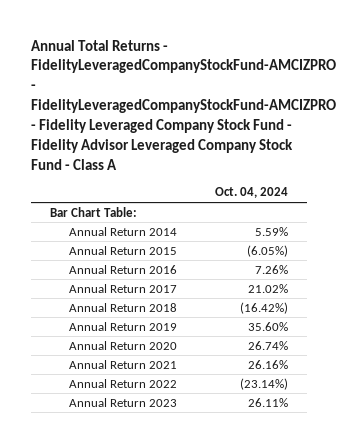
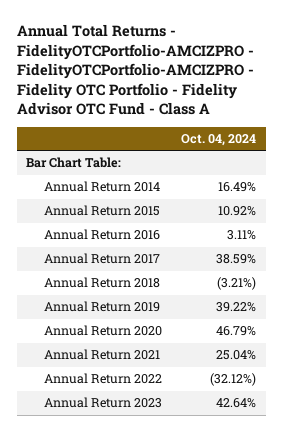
- Annual Total Returns - FidelityLeveragedCompanyStockFund-AMCIZPRO - FidelityLeveragedCompanyStockFund-AMCIZPRO - Fidelity Leveraged Company Stock Fund - Fidelity Advisor Leveraged Company Stock Fund - Class A
+ Annual Total Returns - FidelityOTCPortfolio-AMCIZPRO - FidelityOTCPortfolio-AMCIZPRO - Fidelity OTC Portfolio - Fidelity Advisor OTC Fund - Class A
- Annual Return 2014 | 5.59%
- Annual Return 2015 | (6.05%)
- Annual Return 2016 | 7.26%
- Annual Return 2017 | 21.02%
- Annual Return 2018 | (16.42%)
- Annual Return 2019 | 35.60%
- Annual Return 2020 | 26.74%
- Annual Return 2021 | 26.16%
- Annual Return 2022 | (23.14%)
- Annual Return 2023 | 26.11%
+ Annual Return 2014 | 16.49%
+ Annual Return 2015 | 10.92%
+ Annual Return 2016 | 3.11%
+ Annual Return 2017 | 38.59%
+ Annual Return 2018 | (3.21%)
+ Annual Return 2019 | 39.22%
+ Annual Return 2020 | 46.79%
+ Annual Return 2021 | 25.04%
+ Annual Return 2022 | (32.12%)
+ Annual Return 2023 | 42.64%

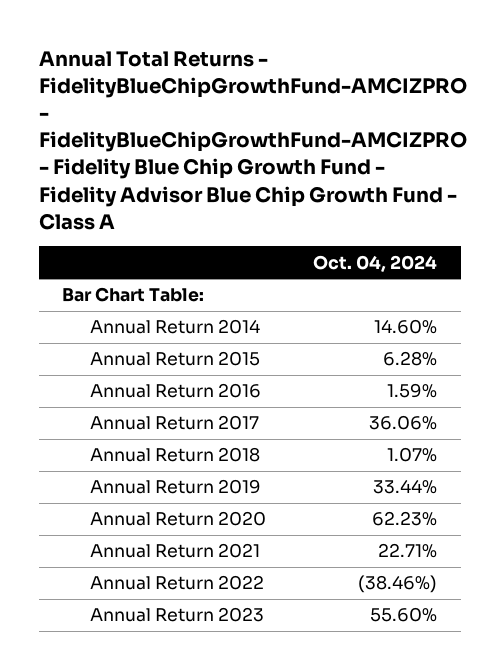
- Annual Total Returns - FidelityOTCPortfolio-AMCIZPRO - FidelityOTCPortfolio-AMCIZPRO - Fidelity OTC Portfolio - Fidelity Advisor OTC Fund - Class A
+ Annual Total Returns - FidelityBlueChipGrowthFund-AMCIZPRO - FidelityBlueChipGrowthFund-AMCIZPRO - Fidelity Blue Chip Growth Fund - Fidelity Advisor Blue Chip Growth Fund - Class A
- Annual Return 2014 | 16.49%
- Annual Return 2015 | 10.92%
- Annual Return 2016 | 3.11%
- Annual Return 2017 | 38.59%
- Annual Return 2018 | (3.21%)
- Annual Return 2019 | 39.22%
- Annual Return 2020 | 46.79%
- Annual Return 2021 | 25.04%
- Annual Return 2022 | (32.12%)
- Annual Return 2023 | 42.64%
+ Annual Return 2014 | 14.60%
+ Annual Return 2015 | 6.28%
+ Annual Return 2016 | 1.59%
+ Annual Return 2017 | 36.06%
+ Annual Return 2018 | 1.07%
+ Annual Return 2019 | 33.44%
+ Annual Return 2020 | 62.23%
+ Annual Return 2021 | 22.71%
+ Annual Return 2022 | (38.46%)
+ Annual Return 2023 | 55.60%

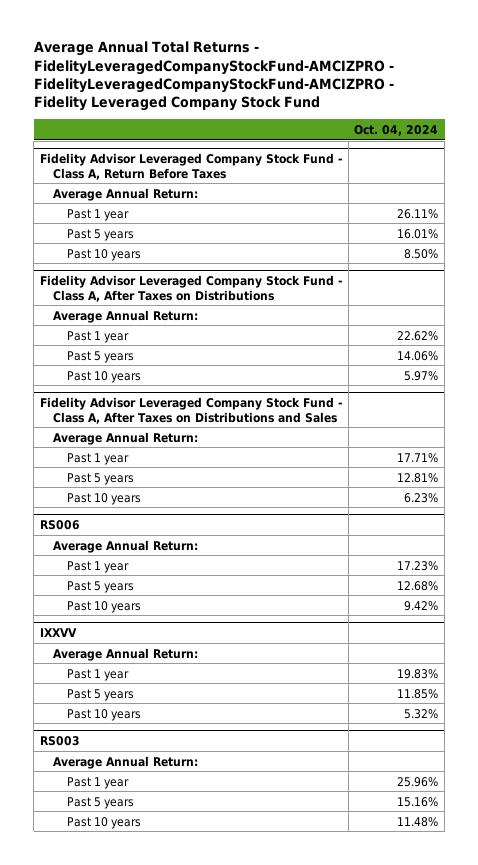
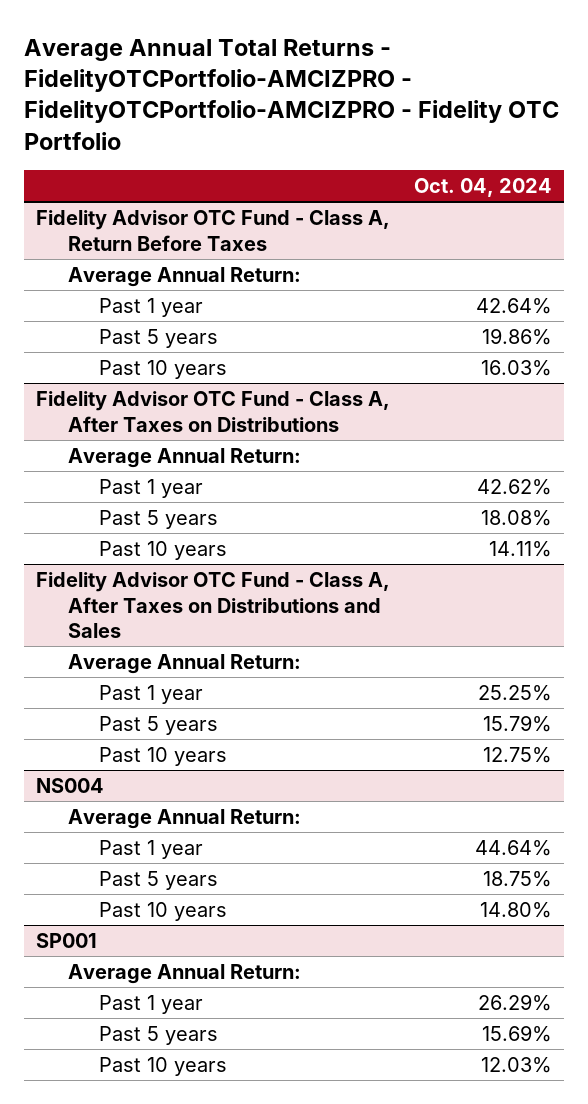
- Average Annual Total Returns - FidelityLeveragedCompanyStockFund-AMCIZPRO - FidelityLeveragedCompanyStockFund-AMCIZPRO - Fidelity Leveraged Company Stock Fund
+ Average Annual Total Returns - FidelityOTCPortfolio-AMCIZPRO - FidelityOTCPortfolio-AMCIZPRO - Fidelity OTC Portfolio
- Fidelity Advisor Leveraged Company Stock Fund - Class A, Return Before Taxes
- Average Annual Return:
- Past 1 year | 26.11%
- Past 5 years | 16.01%
- Past 10 years | 8.50%
- Fidelity Advisor Leveraged Company Stock Fund - Class A, After Taxes on Distributions
+ Fidelity Advisor OTC Fund - Class A, Return Before Taxes
- Past 1 year | 22.62%
- Past 5 years | 14.06%
- Past 10 years | 5.97%
- Fidelity Advisor Leveraged Company Stock Fund - Class A, After Taxes on Distributions and Sales
+ Past 1 year | 42.64%
+ Past 5 years | 19.86%
+ Past 10 years | 16.03%
+ Fidelity Advisor OTC Fund - Class A, After Taxes on Distributions
- Past 1 year | 17.71%
- Past 5 years | 12.81%
- Past 10 years | 6.23%
- RS006
+ Past 1 year | 42.62%
+ Past 5 years | 18.08%
+ Past 10 years | 14.11%
+ Fidelity Advisor OTC Fund - Class A, After Taxes on Distributions and Sales
- Past 1 year | 17.23%
- Past 5 years | 12.68%
- Past 10 years | 9.42%
- IXXVV
+ Past 1 year | 25.25%
+ Past 5 years | 15.79%
+ Past 10 years | 12.75%
+ NS004
- Past 1 year | 19.83%
- Past 5 years | 11.85%
- Past 10 years | 5.32%
- RS003
+ Past 1 year | 44.64%
+ Past 5 years | 18.75%
+ Past 10 years | 14.80%
+ SP001
- Past 1 year | 25.96%
- Past 5 years | 15.16%
- Past 10 years | 11.48%
+ Past 1 year | 26.29%
+ Past 5 years | 15.69%
+ Past 10 years | 12.03%

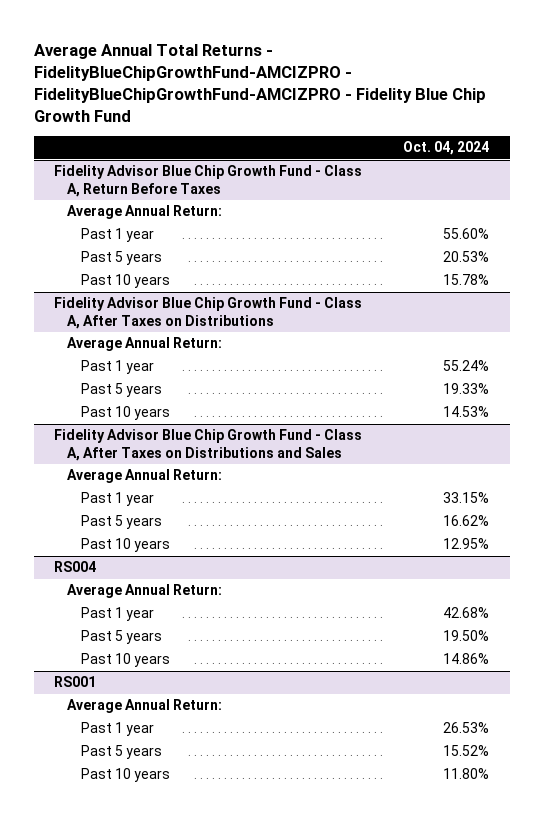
- Average Annual Total Returns - FidelityOTCPortfolio-AMCIZPRO - FidelityOTCPortfolio-AMCIZPRO - Fidelity OTC Portfolio
+ Average Annual Total Returns - FidelityBlueChipGrowthFund-AMCIZPRO - FidelityBlueChipGrowthFund-AMCIZPRO - Fidelity Blue Chip Growth Fund
- Fidelity Advisor OTC Fund - Class A, Return Before Taxes
+ Fidelity Advisor Blue Chip Growth Fund - Class A, Return Before Taxes
- Past 1 year | 42.64%
- Past 5 years | 19.86%
- Past 10 years | 16.03%
- Fidelity Advisor OTC Fund - Class A, After Taxes on Distributions
+ Past 1 year | 55.60%
+ Past 5 years | 20.53%
+ Past 10 years | 15.78%
+ Fidelity Advisor Blue Chip Growth Fund - Class A, After Taxes on Distributions
- Past 1 year | 42.62%
- Past 5 years | 18.08%
- Past 10 years | 14.11%
- Fidelity Advisor OTC Fund - Class A, After Taxes on Distributions and Sales
+ Past 1 year | 55.24%
+ Past 5 years | 19.33%
+ Past 10 years | 14.53%
+ Fidelity Advisor Blue Chip Growth Fund - Class A, After Taxes on Distributions and Sales
- Past 1 year | 25.25%
- Past 5 years | 15.79%
- Past 10 years | 12.75%
- NS004
+ Past 1 year | 33.15%
+ Past 5 years | 16.62%
+ Past 10 years | 12.95%
+ RS004
- Past 1 year | 44.64%
- Past 5 years | 18.75%
- Past 10 years | 14.80%
- SP001
+ Past 1 year | 42.68%
+ Past 5 years | 19.50%
+ Past 10 years | 14.86%
+ RS001
- Past 1 year | 26.29%
- Past 5 years | 15.69%
- Past 10 years | 12.03%
+ Past 1 year | 26.53%
+ Past 5 years | 15.52%
+ Past 10 years | 11.80%

